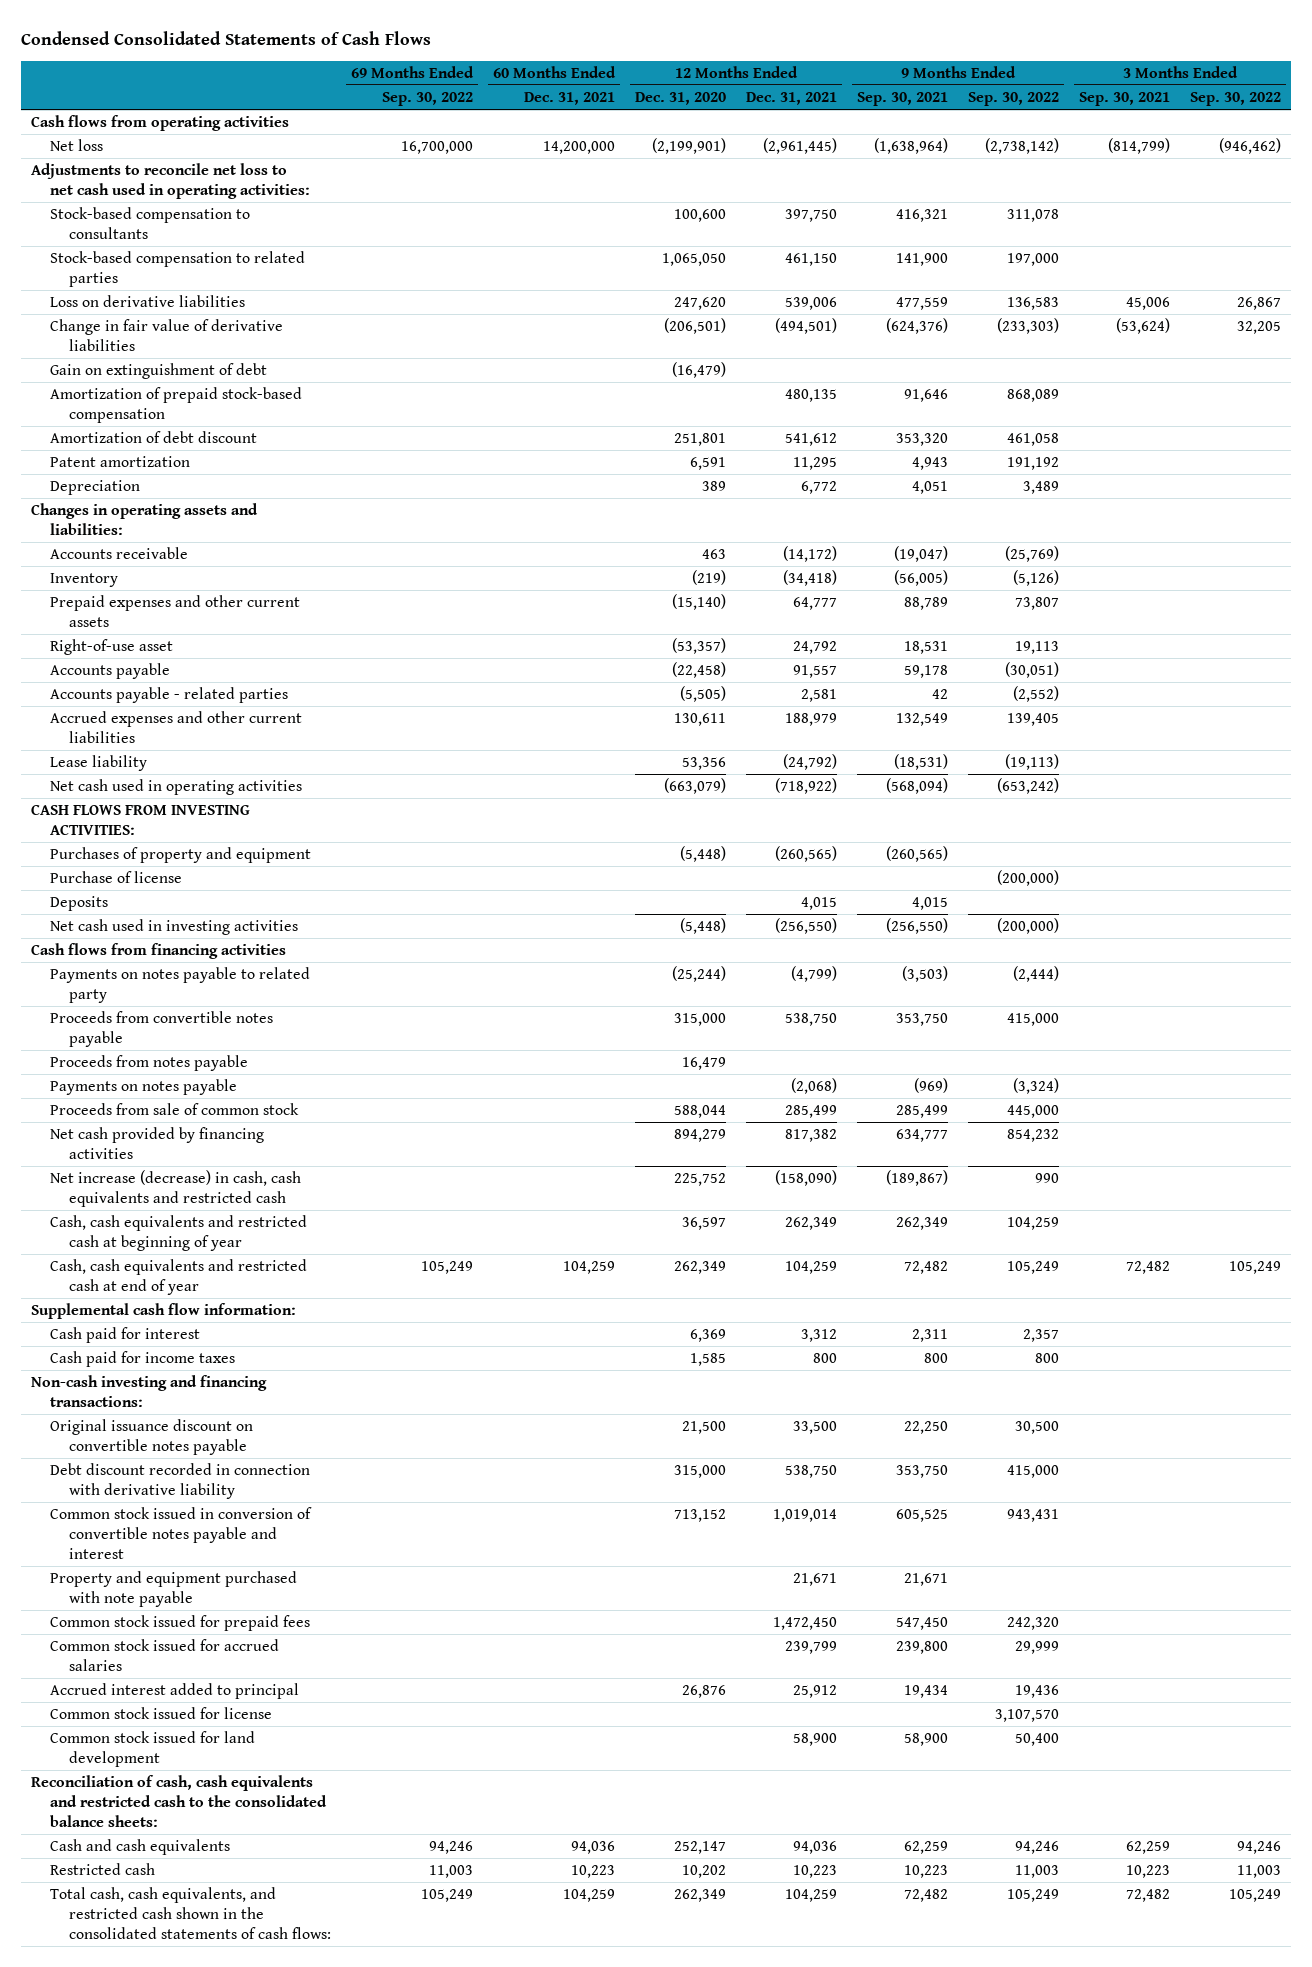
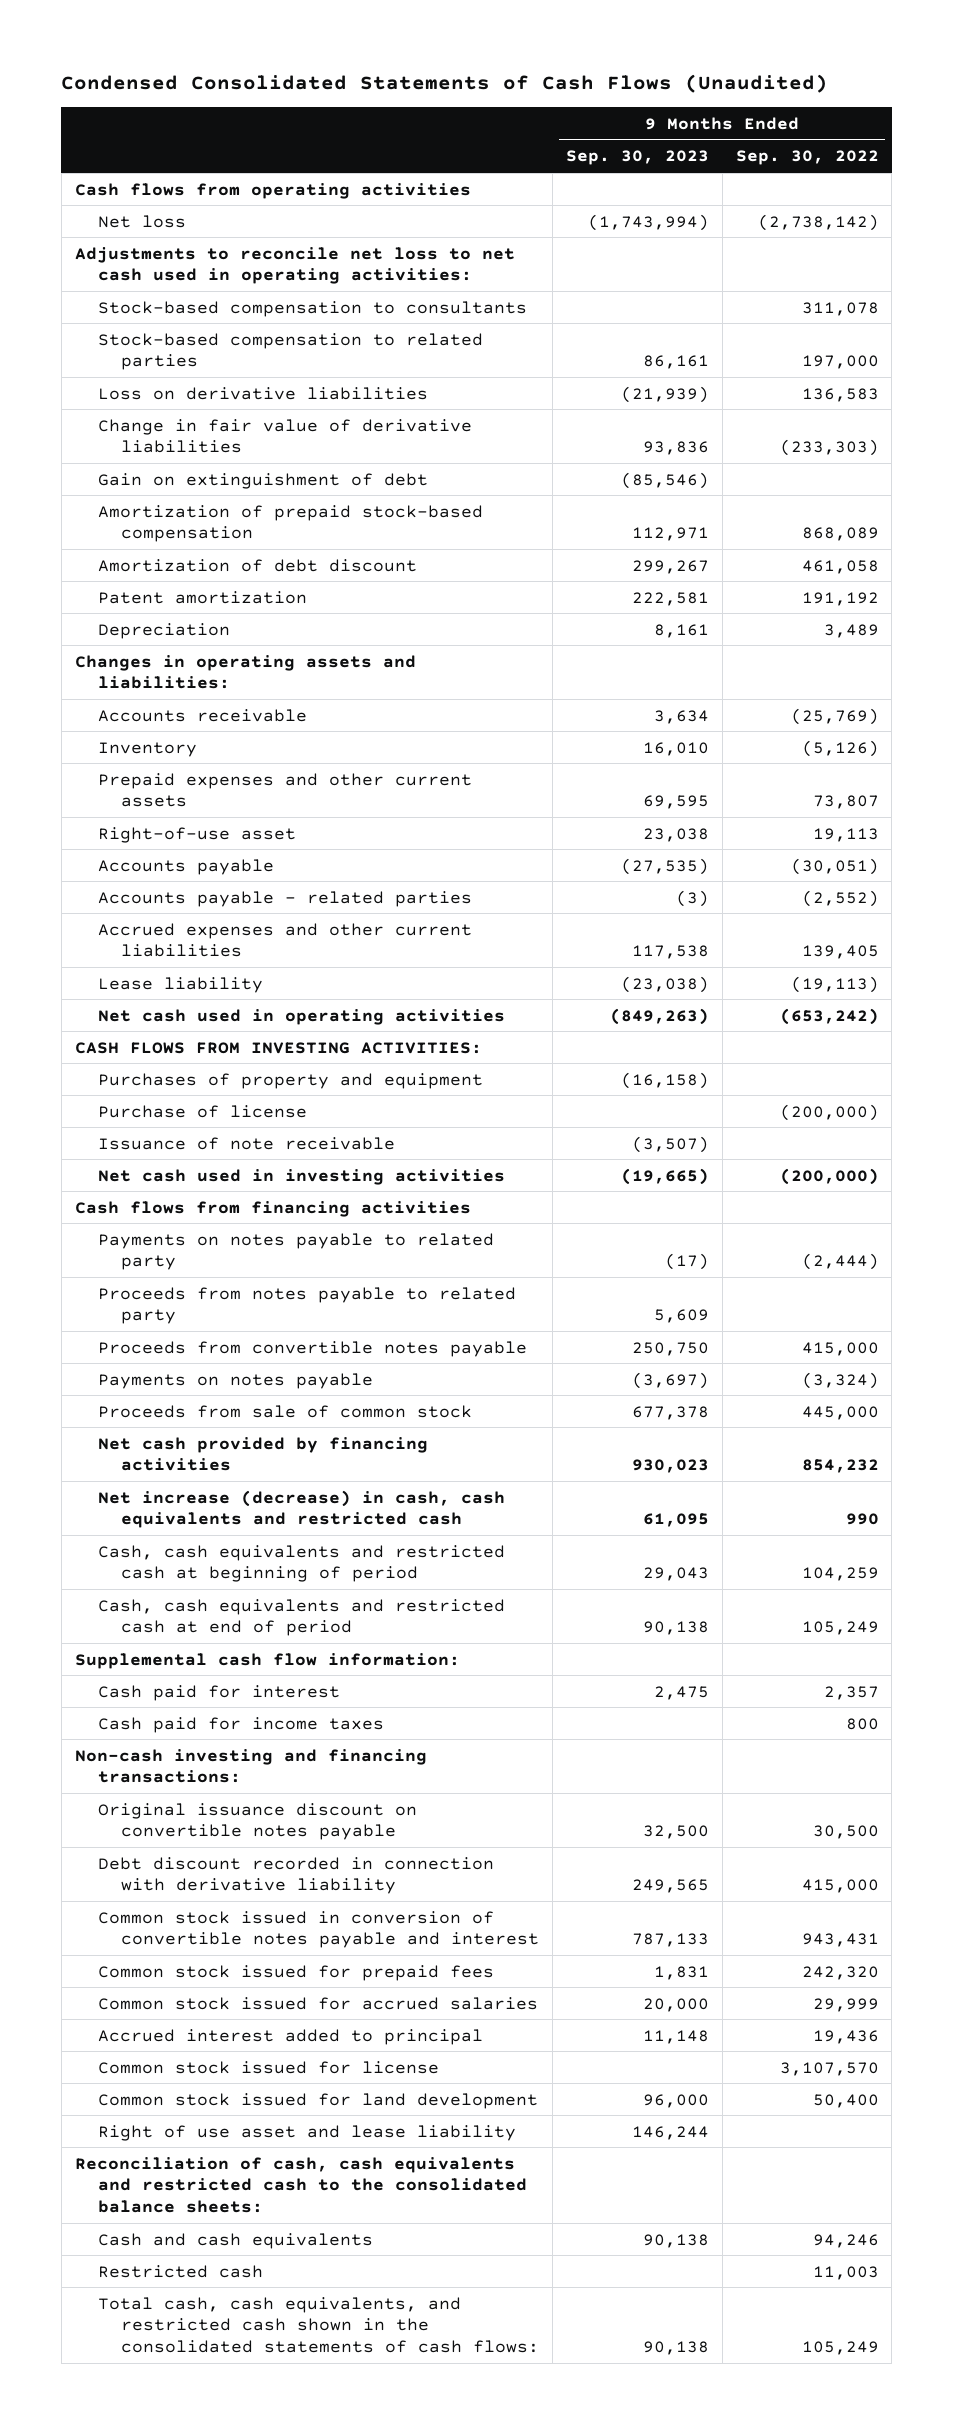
- Condensed Consolidated Statements of Cash Flows
+ Condensed Consolidated Statements of Cash Flows (Unaudited)
- | 69 Months Ended Sep. 30, 2022 | 60 Months Ended Dec. 31, 2021 | 12 Months Ended Dec. 31, 2020 | 12 Months Ended Dec. 31, 2021 | 9 Months Ended Sep. 30, 2021 | 9 Months Ended Sep. 30, 2022 | 3 Months Ended Sep. 30, 2021 | 3 Months Ended Sep. 30, 2022
+ | 9 Months Ended Sep. 30, 2023 | 9 Months Ended Sep. 30, 2022
- Deposits | | | | 4,015 | 4,015 | | |
+ Issuance of note receivable | (3,507) |
+ Proceeds from notes payable to related party | 5,609 |
- Proceeds from notes payable | | | 16,479 | | | | |
- Cash, cash equivalents and restricted cash at beginning of year | | | 36,597 | 262,349 | 262,349 | 104,259 | |
- Cash, cash equivalents and restricted cash at end of year | 105,249 | 104,259 | 262,349 | 104,259 | 72,482 | 105,249 | 72,482 | 105,249
+ Cash, cash equivalents and restricted cash at beginning of period | 29,043 | 104,259
+ Cash, cash equivalents and restricted cash at end of period | 90,138 | 105,249
- Property and equipment purchased with note payable | | | | 21,671 | 21,671 | | |
+ Right of use asset and lease liability | 146,244 |

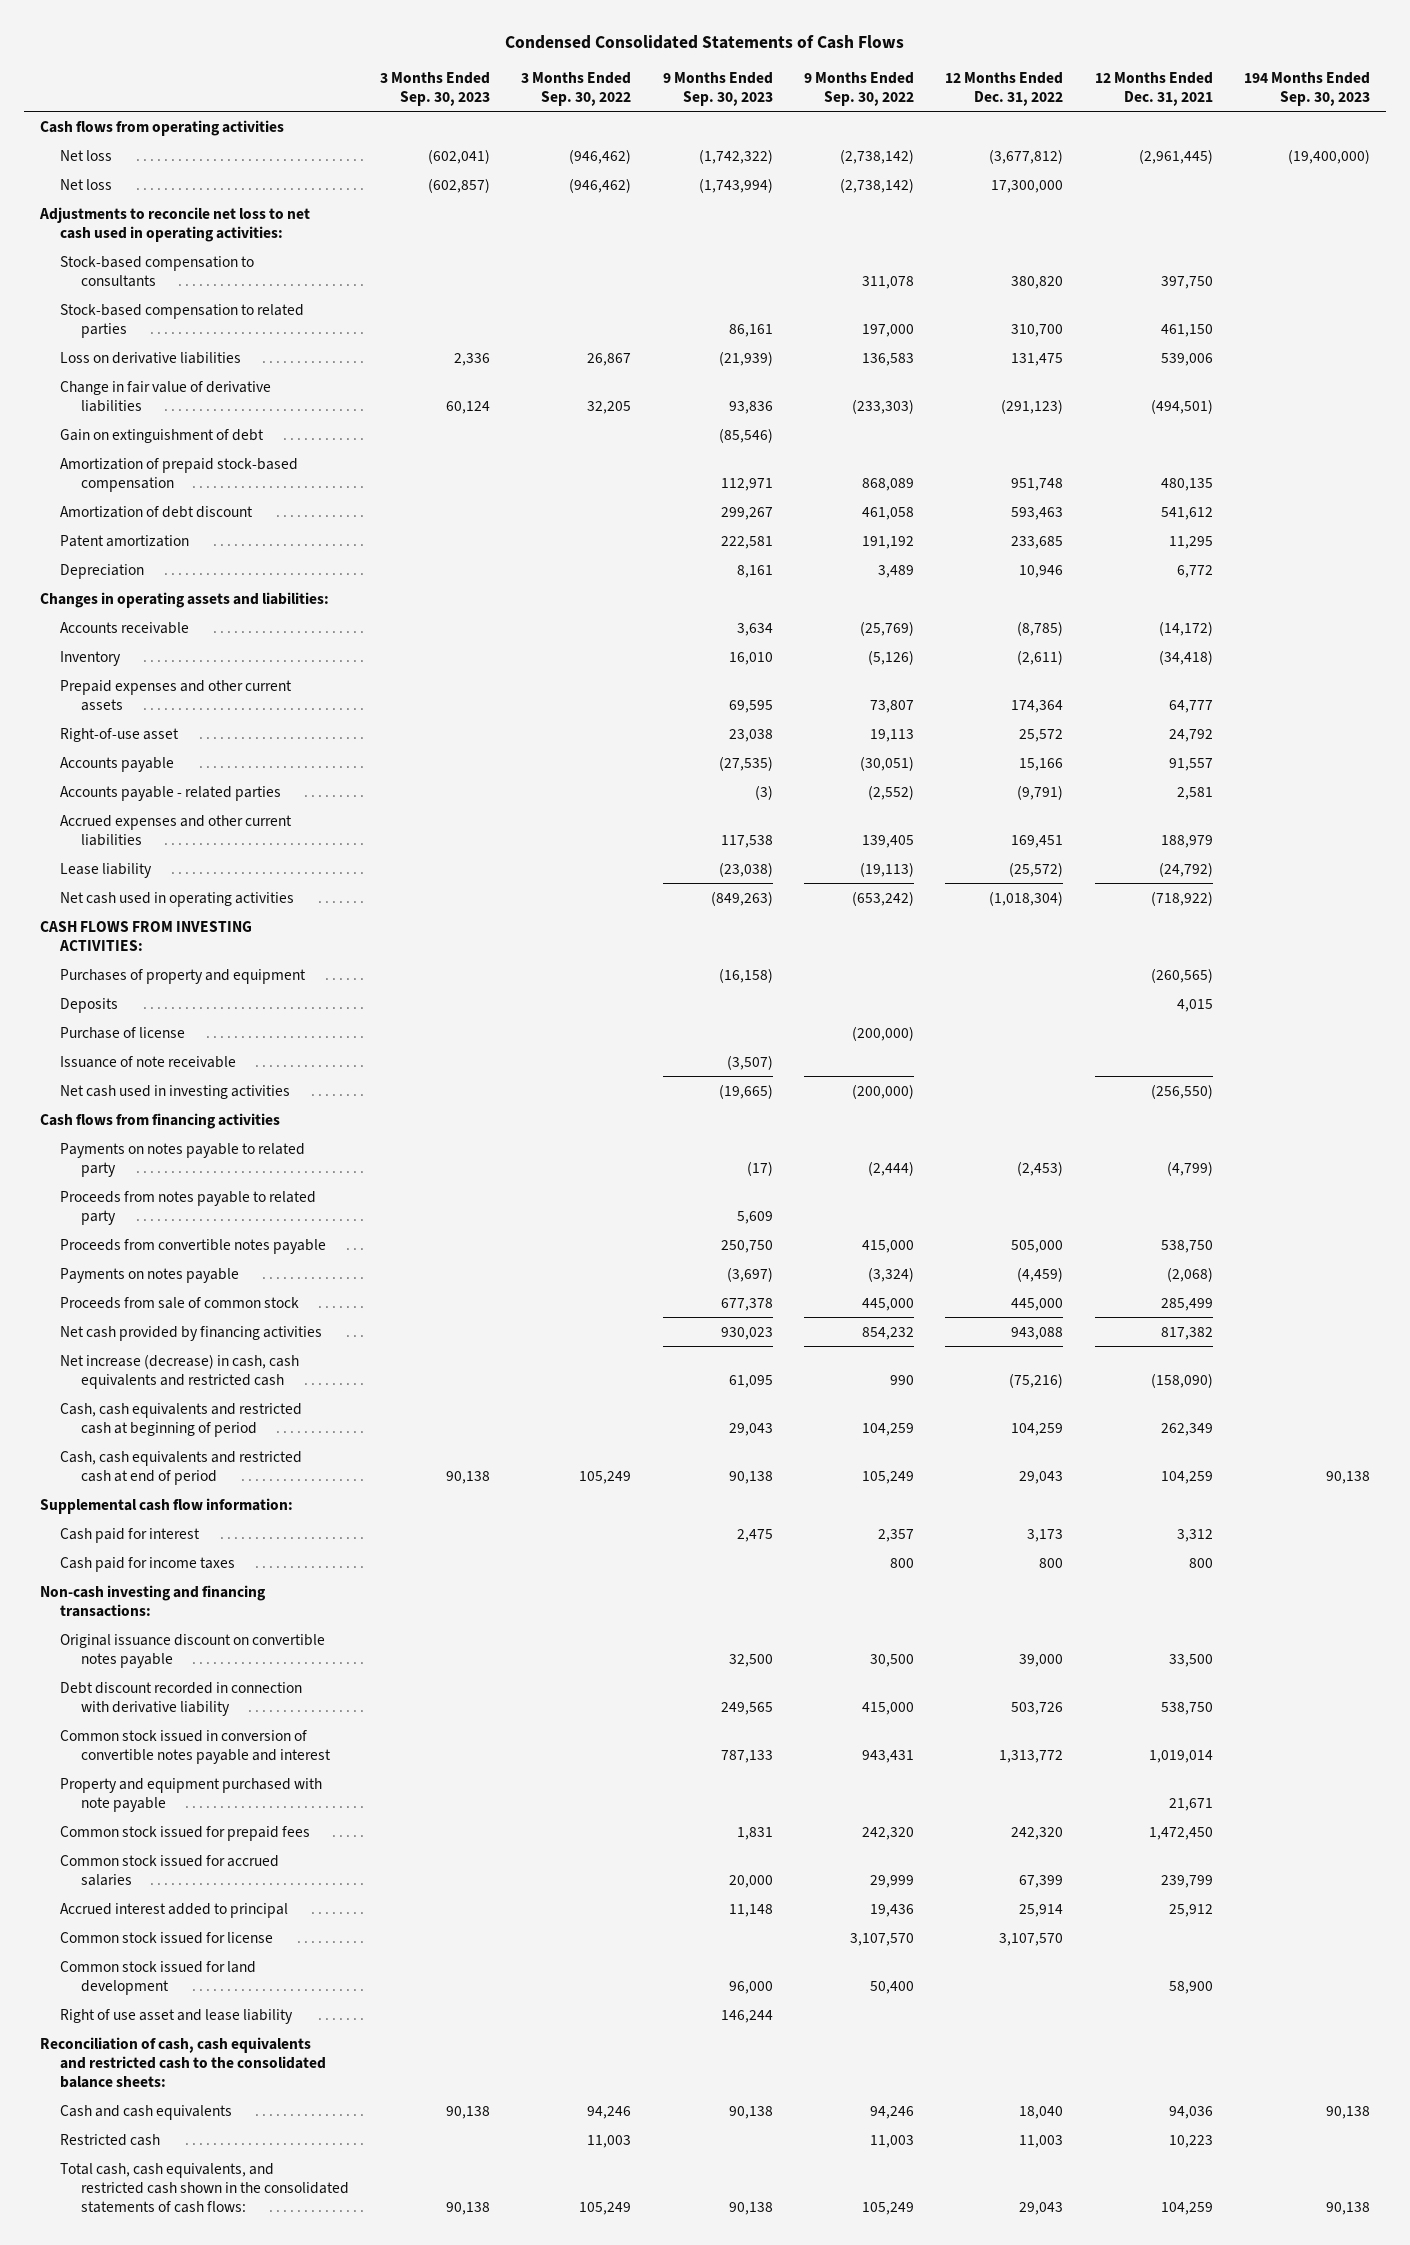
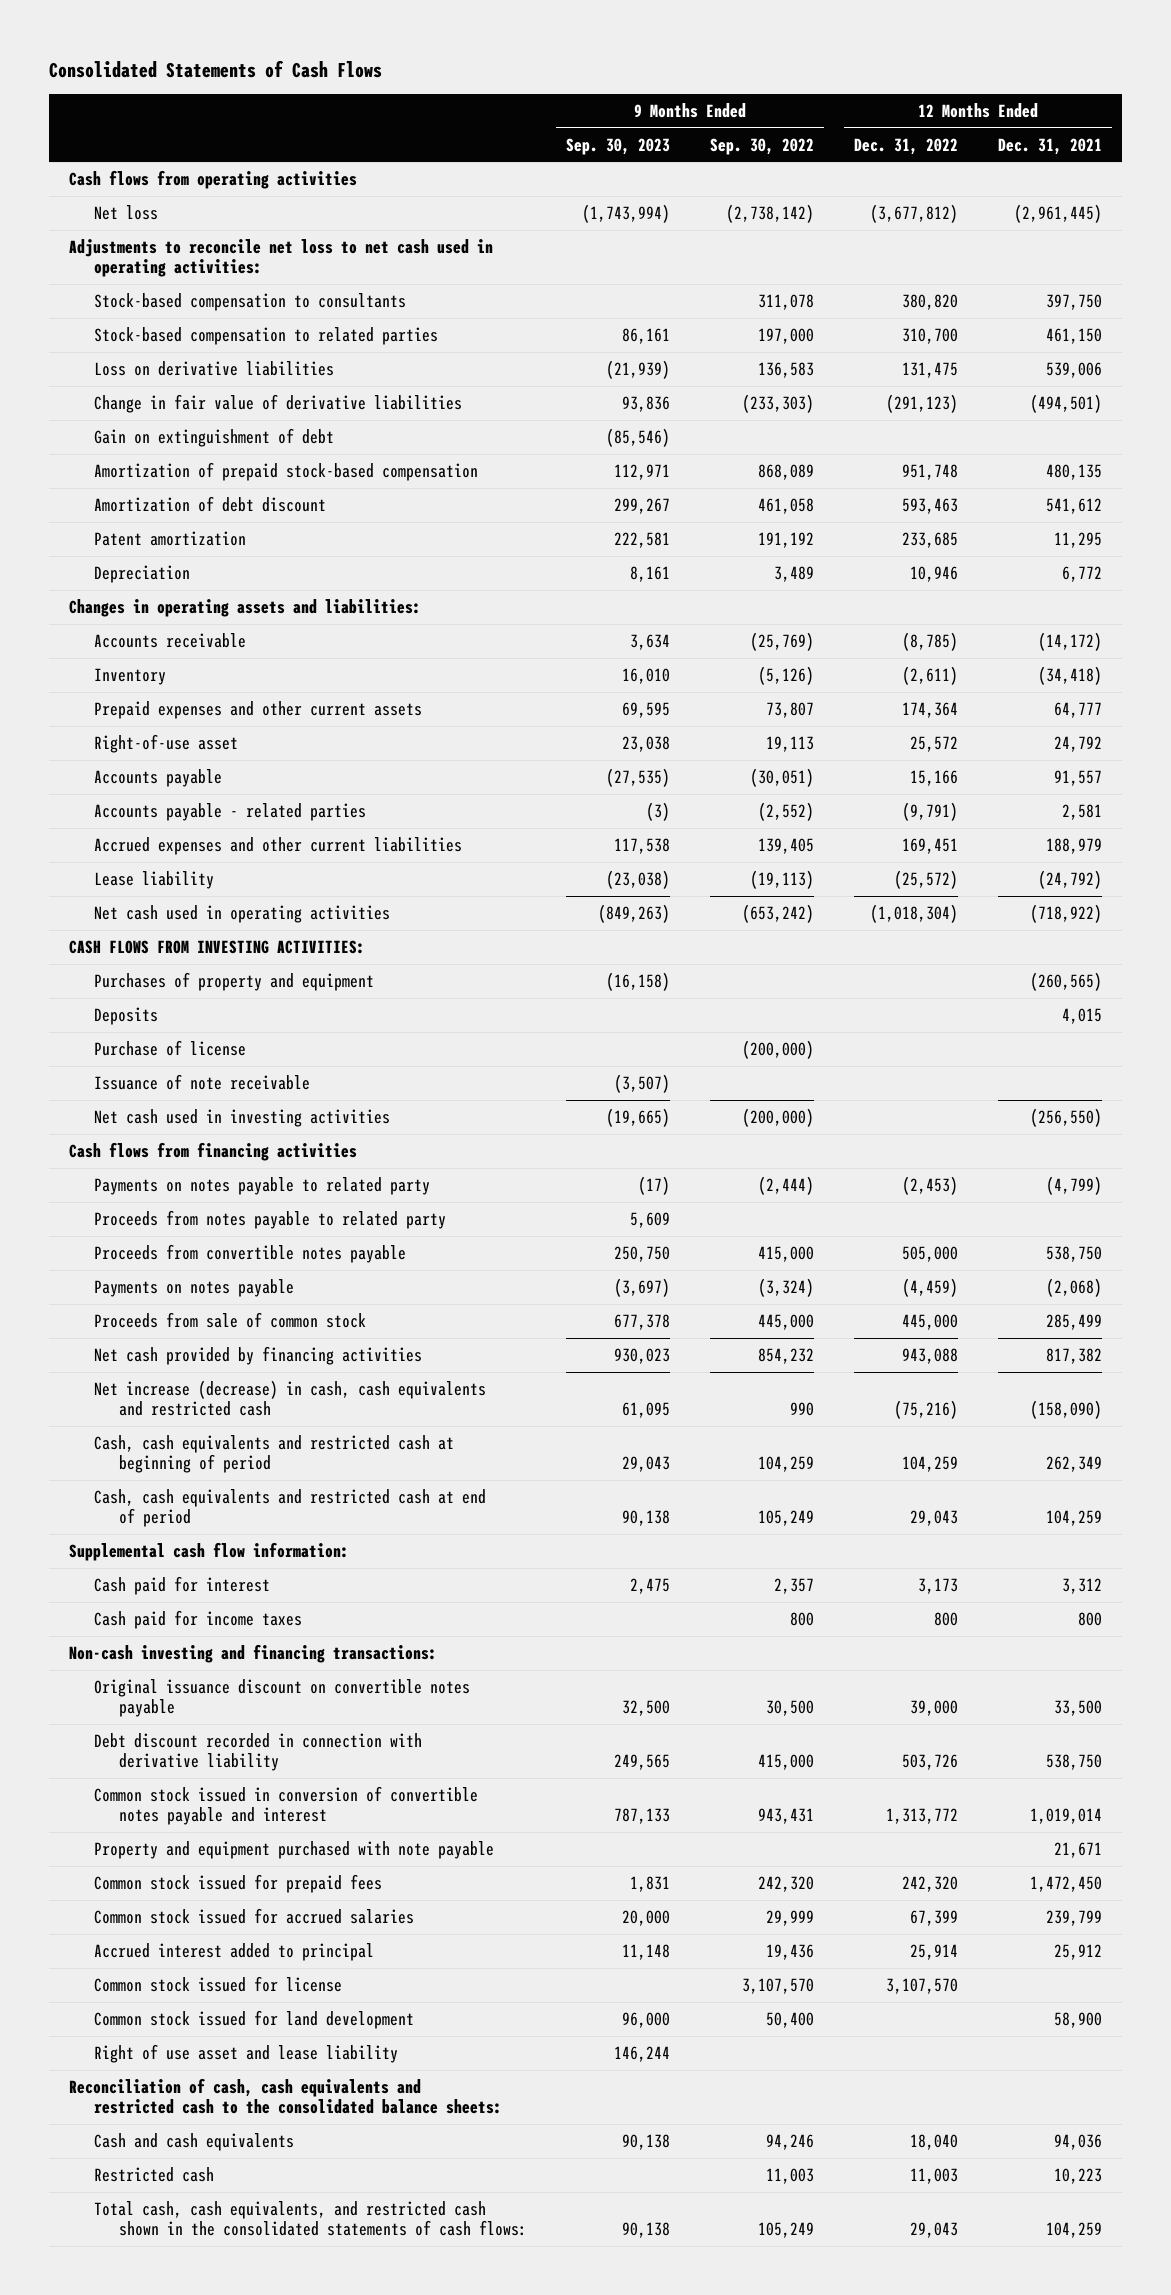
- Condensed Consolidated Statements of Cash Flows
+ Consolidated Statements of Cash Flows
- | 3 Months Ended Sep. 30, 2023 | 3 Months Ended Sep. 30, 2022 | 9 Months Ended Sep. 30, 2023 | 9 Months Ended Sep. 30, 2022 | 12 Months Ended Dec. 31, 2022 | 12 Months Ended Dec. 31, 2021 | 194 Months Ended Sep. 30, 2023
+ | 9 Months Ended Sep. 30, 2023 | 9 Months Ended Sep. 30, 2022 | 12 Months Ended Dec. 31, 2022 | 12 Months Ended Dec. 31, 2021
- Net loss | (602,041) | (946,462) | (1,742,322) | (2,738,142) | (3,677,812) | (2,961,445) | (19,400,000)
- Net loss | (602,857) | (946,462) | (1,743,994) | (2,738,142) | 17,300,000 | |
+ Net loss | (1,743,994) | (2,738,142) | (3,677,812) | (2,961,445)

